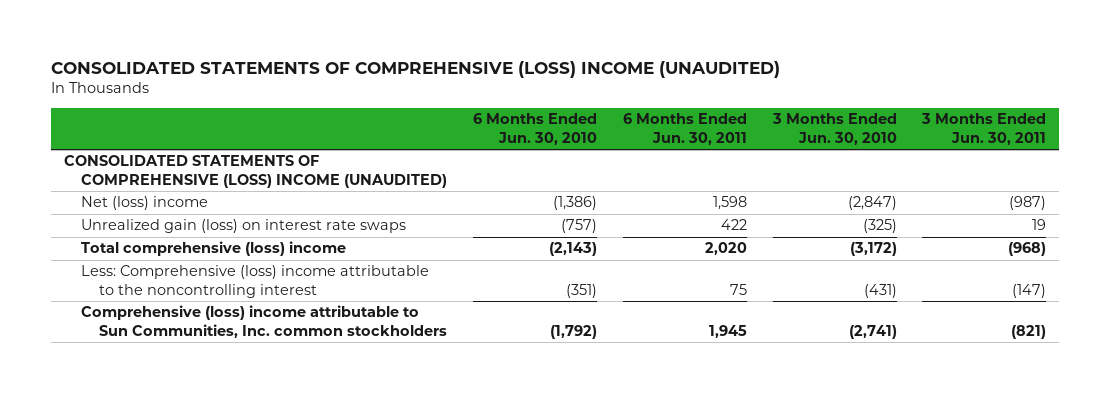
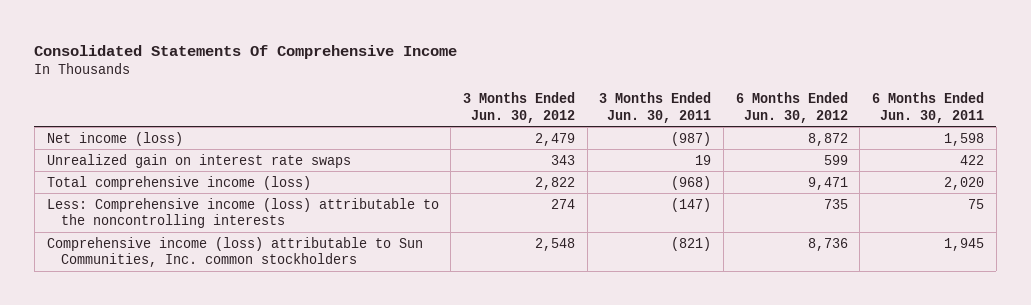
- CONSOLIDATED STATEMENTS OF COMPREHENSIVE (LOSS) INCOME (UNAUDITED)
+ Consolidated Statements Of Comprehensive Income
- | 6 Months Ended Jun. 30, 2010 | 6 Months Ended Jun. 30, 2011 | 3 Months Ended Jun. 30, 2010 | 3 Months Ended Jun. 30, 2011
+ | 3 Months Ended Jun. 30, 2012 | 3 Months Ended Jun. 30, 2011 | 6 Months Ended Jun. 30, 2012 | 6 Months Ended Jun. 30, 2011
- CONSOLIDATED STATEMENTS OF COMPREHENSIVE (LOSS) INCOME (UNAUDITED)
- Net (loss) income | (1,386) | 1,598 | (2,847) | (987)
- Unrealized gain (loss) on interest rate swaps | (757) | 422 | (325) | 19
- Total comprehensive (loss) income | (2,143) | 2,020 | (3,172) | (968)
- Less: Comprehensive (loss) income attributable to the noncontrolling interest | (351) | 75 | (431) | (147)
- Comprehensive (loss) income attributable to Sun Communities, Inc. common stockholders | (1,792) | 1,945 | (2,741) | (821)
+ Net income (loss) | 2,479 | (987) | 8,872 | 1,598
+ Unrealized gain on interest rate swaps | 343 | 19 | 599 | 422
+ Total comprehensive income (loss) | 2,822 | (968) | 9,471 | 2,020
+ Less: Comprehensive income (loss) attributable to the noncontrolling interests | 274 | (147) | 735 | 75
+ Comprehensive income (loss) attributable to Sun Communities, Inc. common stockholders | 2,548 | (821) | 8,736 | 1,945

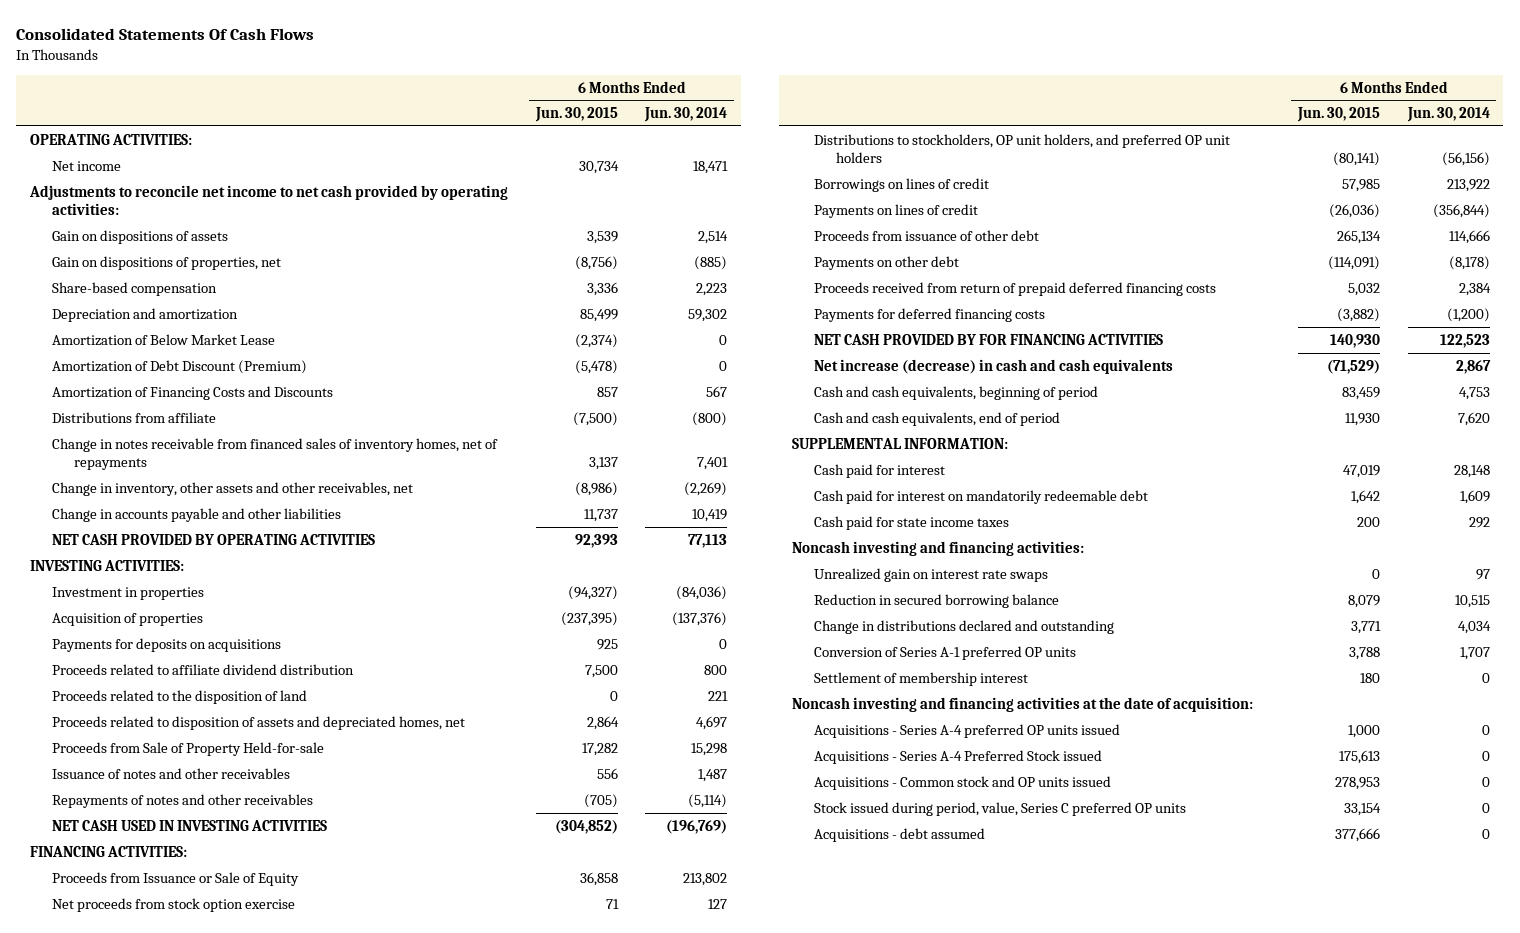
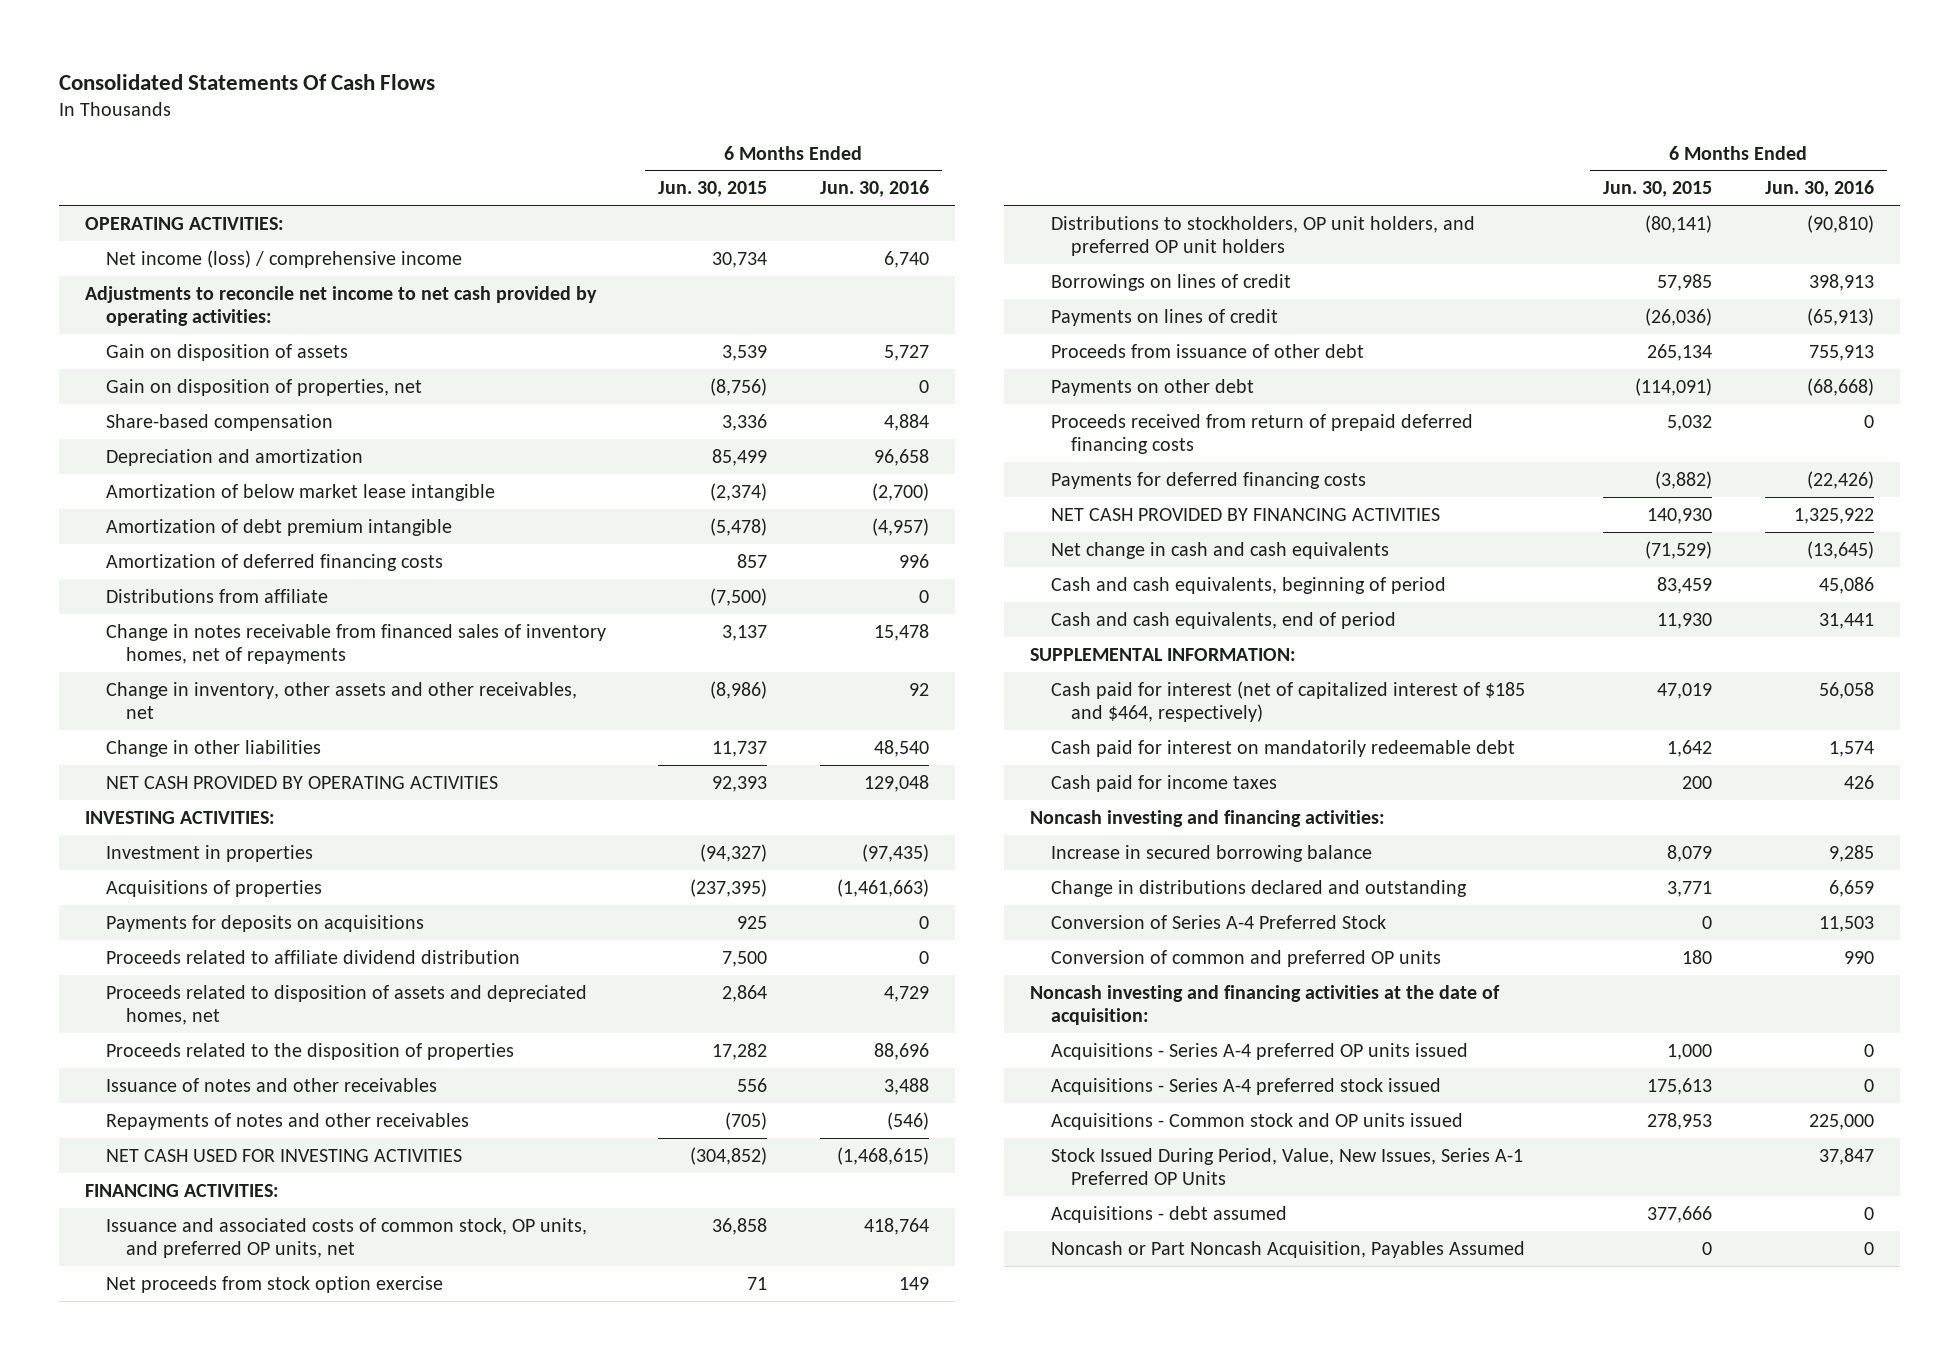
- | 6 Months Ended Jun. 30, 2015 | 6 Months Ended Jun. 30, 2014
+ | 6 Months Ended Jun. 30, 2015 | 6 Months Ended Jun. 30, 2016
- Net income | 30,734 | 18,471
+ Net income (loss) / comprehensive income | 30,734 | 6,740
- Gain on dispositions of assets | 3,539 | 2,514
- Gain on dispositions of properties, net | (8,756) | (885)
+ Gain on disposition of assets | 3,539 | 5,727
+ Gain on disposition of properties, net | (8,756) | 0
- Amortization of Below Market Lease | (2,374) | 0
- Amortization of Debt Discount (Premium) | (5,478) | 0
- Amortization of Financing Costs and Discounts | 857 | 567
+ Amortization of below market lease intangible | (2,374) | (2,700)
+ Amortization of debt premium intangible | (5,478) | (4,957)
+ Amortization of deferred financing costs | 857 | 996
- Change in accounts payable and other liabilities | 11,737 | 10,419
+ Change in other liabilities | 11,737 | 48,540
- Acquisition of properties | (237,395) | (137,376)
+ Acquisitions of properties | (237,395) | (1,461,663)
- Proceeds related to the disposition of land | 0 | 221
- Proceeds from Sale of Property Held-for-sale | 17,282 | 15,298
+ Proceeds related to the disposition of properties | 17,282 | 88,696
- NET CASH USED IN INVESTING ACTIVITIES | (304,852) | (196,769)
+ NET CASH USED FOR INVESTING ACTIVITIES | (304,852) | (1,468,615)
- Proceeds from Issuance or Sale of Equity | 36,858 | 213,802
+ Issuance and associated costs of common stock, OP units, and preferred OP units, net | 36,858 | 418,764
- NET CASH PROVIDED BY FOR FINANCING ACTIVITIES | 140,930 | 122,523
- Net increase (decrease) in cash and cash equivalents | (71,529) | 2,867
+ NET CASH PROVIDED BY FINANCING ACTIVITIES | 140,930 | 1,325,922
+ Net change in cash and cash equivalents | (71,529) | (13,645)
- Cash paid for interest | 47,019 | 28,148
+ Cash paid for interest (net of capitalized interest of $185 and $464, respectively) | 47,019 | 56,058
- Cash paid for state income taxes | 200 | 292
+ Cash paid for income taxes | 200 | 426
- Unrealized gain on interest rate swaps | 0 | 97
- Reduction in secured borrowing balance | 8,079 | 10,515
+ Increase in secured borrowing balance | 8,079 | 9,285
- Conversion of Series A-1 preferred OP units | 3,788 | 1,707
- Settlement of membership interest | 180 | 0
+ Conversion of Series A-4 Preferred Stock | 0 | 11,503
+ Conversion of common and preferred OP units | 180 | 990
- Acquisitions - Series A-4 Preferred Stock issued | 175,613 | 0
+ Acquisitions - Series A-4 preferred stock issued | 175,613 | 0
- Stock issued during period, value, Series C preferred OP units | 33,154 | 0
+ Stock Issued During Period, Value, New Issues, Series A-1 Preferred OP Units | | 37,847
+ Noncash or Part Noncash Acquisition, Payables Assumed | 0 | 0

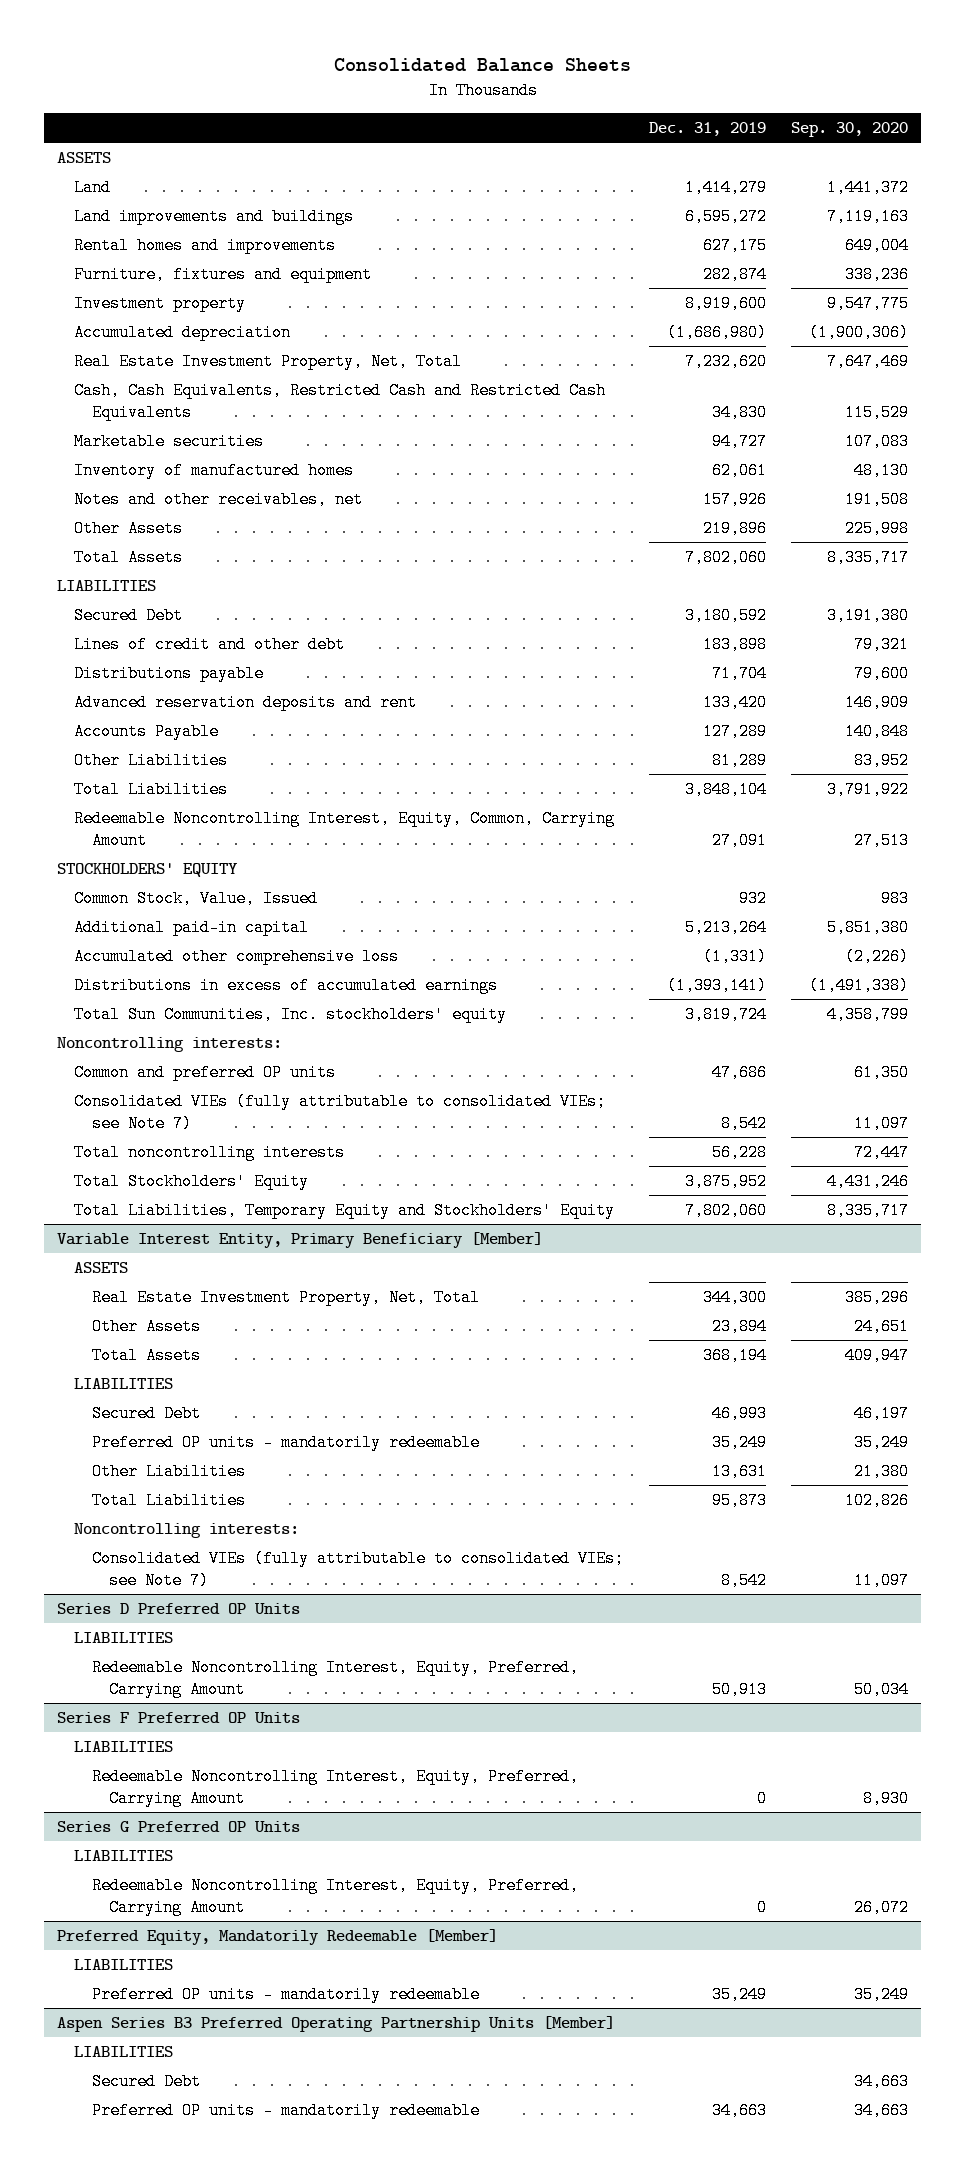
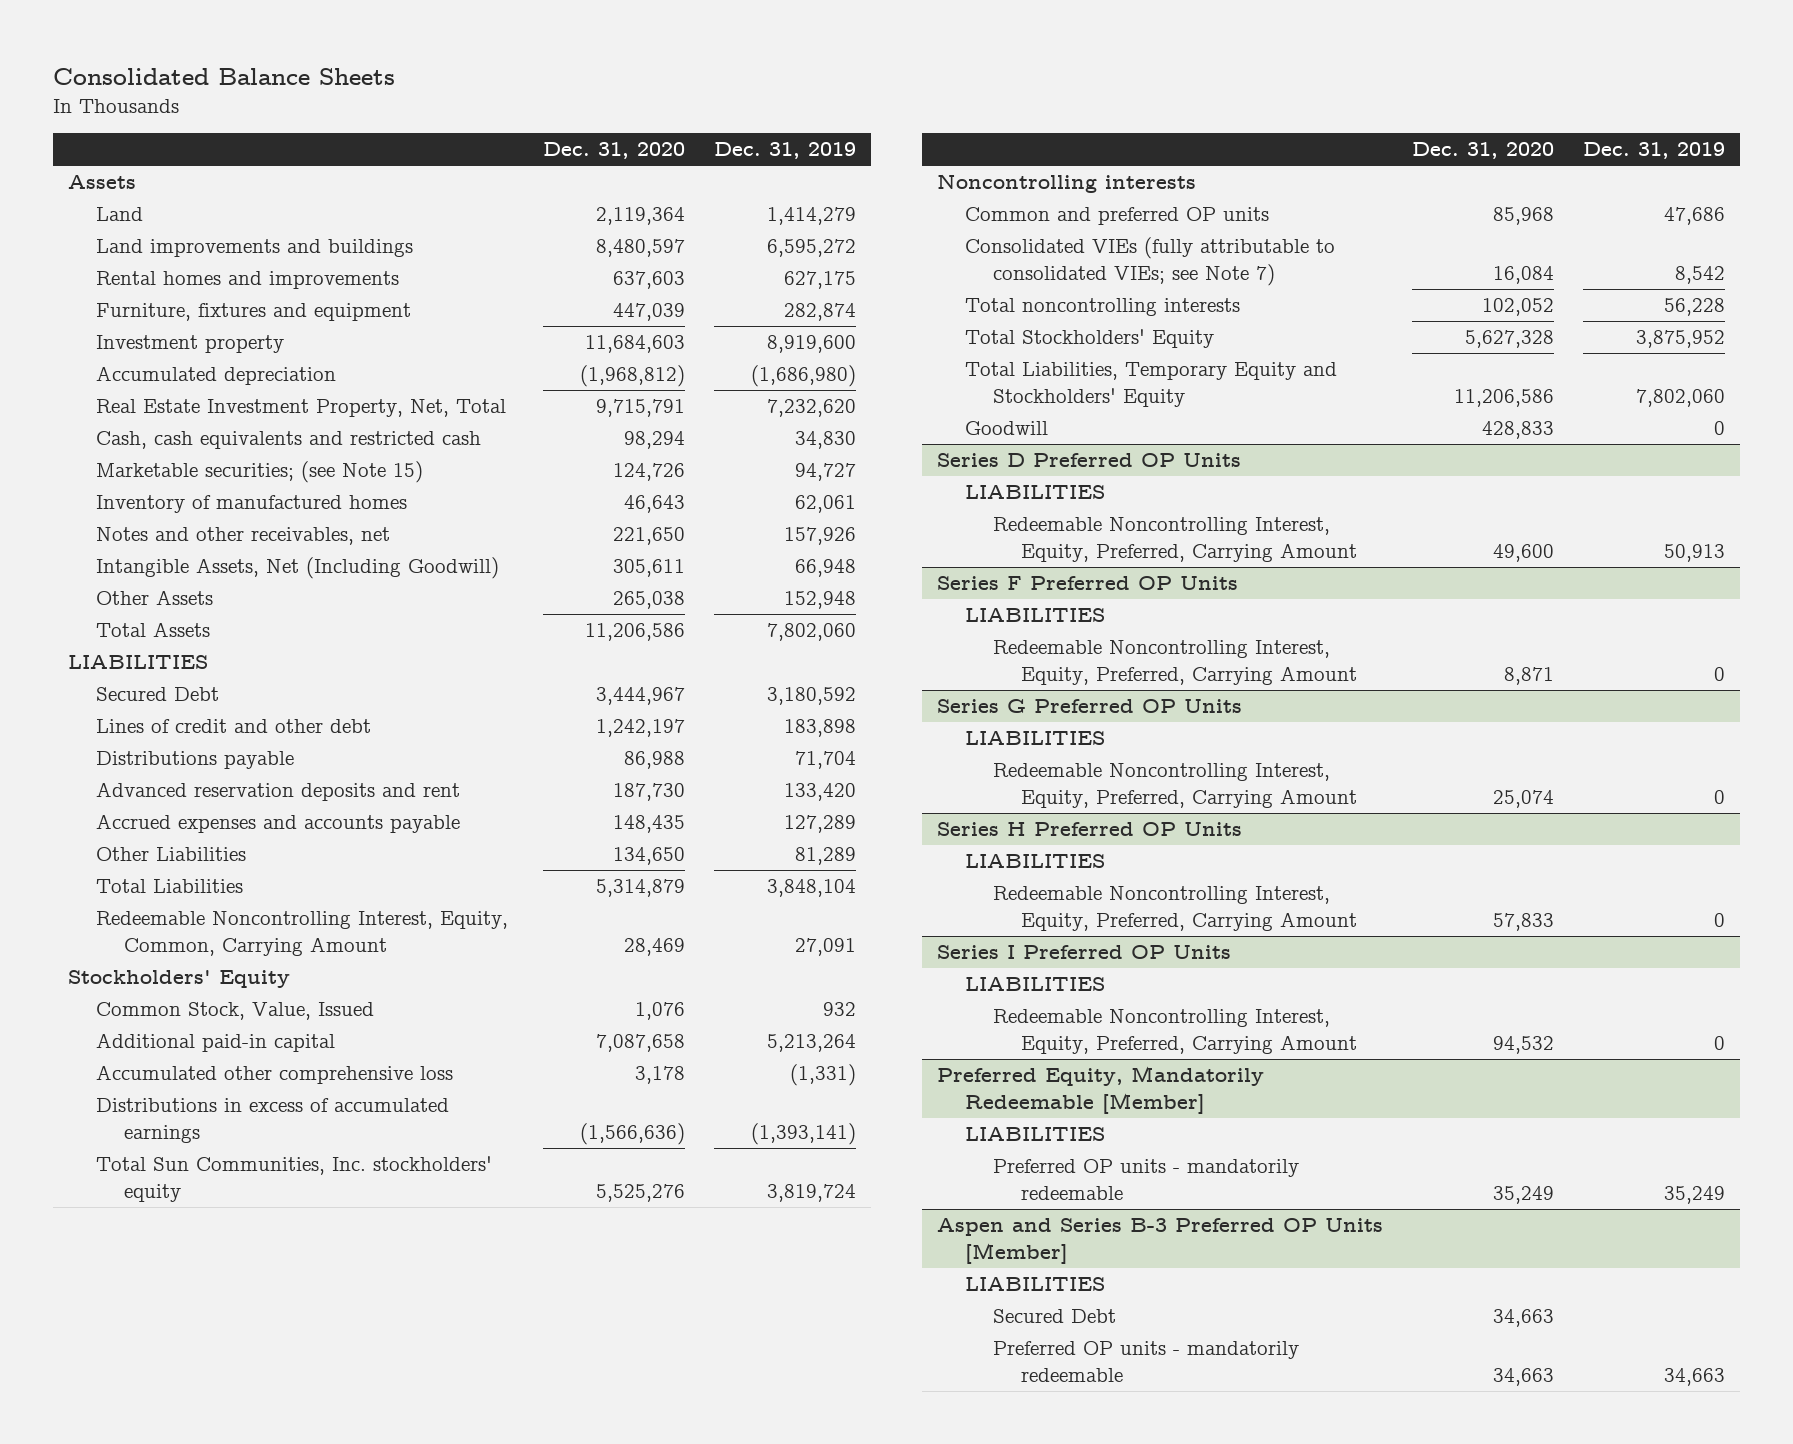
- | Dec. 31, 2019 | Sep. 30, 2020
+ | Dec. 31, 2020 | Dec. 31, 2019
- ASSETS
+ Assets
- Cash, Cash Equivalents, Restricted Cash and Restricted Cash Equivalents | 34,830 | 115,529
- Marketable securities | 94,727 | 107,083
+ Cash, cash equivalents and restricted cash | 98,294 | 34,830
+ Marketable securities; (see Note 15) | 124,726 | 94,727
- Other Assets | 219,896 | 225,998
+ Intangible Assets, Net (Including Goodwill) | 305,611 | 66,948
+ Other Assets | 265,038 | 152,948
- Accounts Payable | 127,289 | 140,848
+ Accrued expenses and accounts payable | 148,435 | 127,289
- STOCKHOLDERS' EQUITY
+ Stockholders' Equity
- Noncontrolling interests:
+ Noncontrolling interests
- Variable Interest Entity, Primary Beneficiary [Member]
- ASSETS
- Real Estate Investment Property, Net, Total | 344,300 | 385,296
- Other Assets | 23,894 | 24,651
- Total Assets | 368,194 | 409,947
- LIABILITIES
- Secured Debt | 46,993 | 46,197
- Preferred OP units - mandatorily redeemable | 35,249 | 35,249
- Other Liabilities | 13,631 | 21,380
- Total Liabilities | 95,873 | 102,826
- Noncontrolling interests:
- Consolidated VIEs (fully attributable to consolidated VIEs; see Note 7) | 8,542 | 11,097
+ Goodwill | 428,833 | 0
+ Series H Preferred OP Units
+ LIABILITIES
+ Redeemable Noncontrolling Interest, Equity, Preferred, Carrying Amount | 57,833 | 0
+ Series I Preferred OP Units
+ LIABILITIES
+ Redeemable Noncontrolling Interest, Equity, Preferred, Carrying Amount | 94,532 | 0
- Aspen Series B3 Preferred Operating Partnership Units [Member]
+ Aspen and Series B-3 Preferred OP Units [Member]

